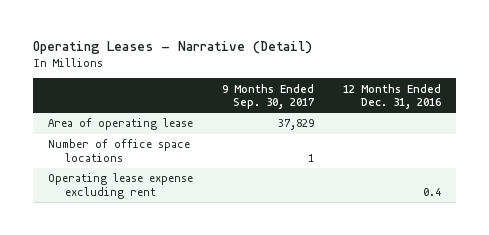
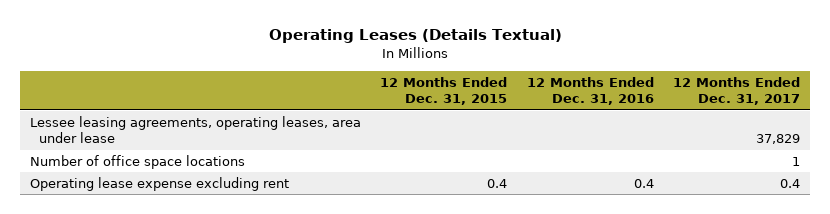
- Operating Leases - Narrative (Detail)
+ Operating Leases (Details Textual)
- | 9 Months Ended Sep. 30, 2017 | 12 Months Ended Dec. 31, 2016
+ | 12 Months Ended Dec. 31, 2015 | 12 Months Ended Dec. 31, 2016 | 12 Months Ended Dec. 31, 2017
- Area of operating lease | 37,829 |
+ Lessee leasing agreements, operating leases, area under lease | | | 37,829

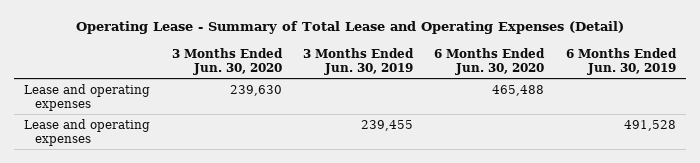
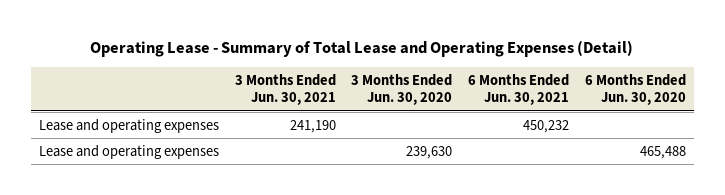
- | 3 Months Ended Jun. 30, 2020 | 3 Months Ended Jun. 30, 2019 | 6 Months Ended Jun. 30, 2020 | 6 Months Ended Jun. 30, 2019
+ | 3 Months Ended Jun. 30, 2021 | 3 Months Ended Jun. 30, 2020 | 6 Months Ended Jun. 30, 2021 | 6 Months Ended Jun. 30, 2020
moved down: Lease and operating expenses | | 239,630 | | 465,488

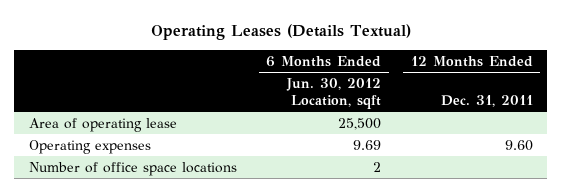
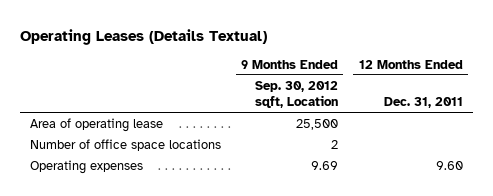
- | 6 Months Ended Jun. 30, 2012 Location, sqft | 12 Months Ended Dec. 31, 2011
+ | 9 Months Ended Sep. 30, 2012 sqft, Location | 12 Months Ended Dec. 31, 2011
moved down: Operating expenses | 9.69 | 9.60

